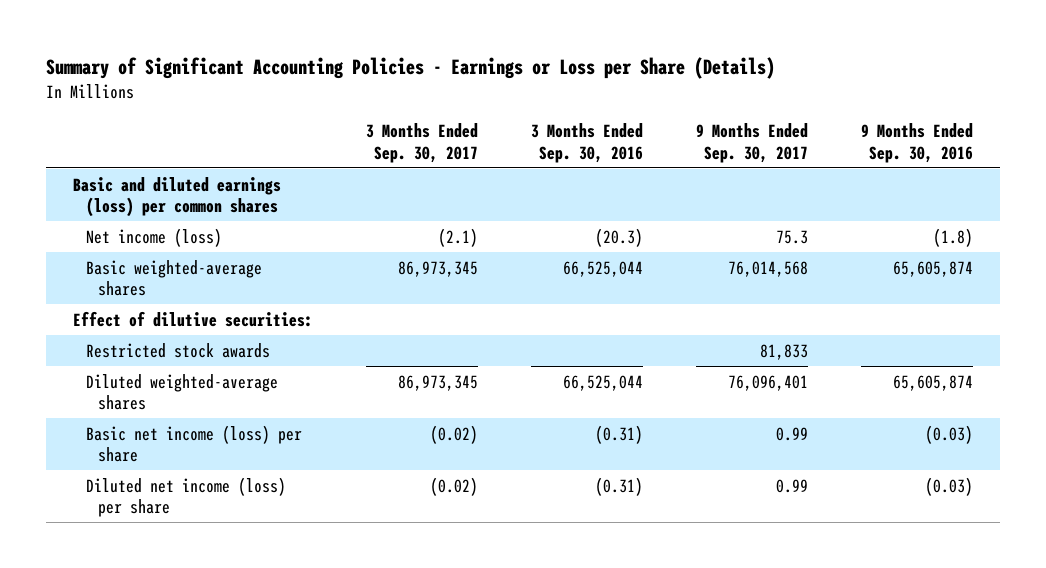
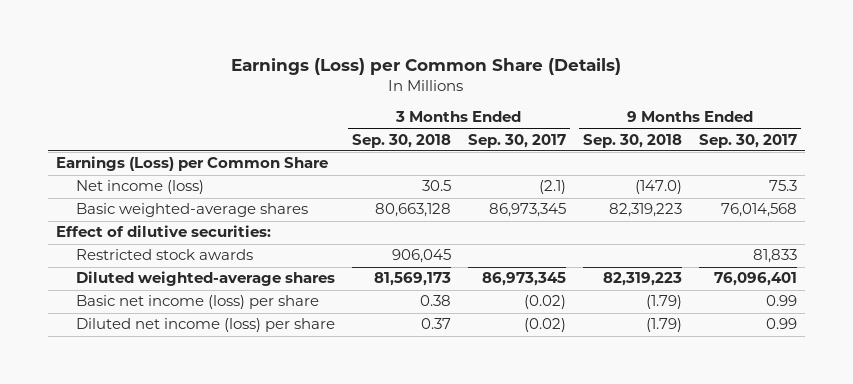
- Summary of Significant Accounting Policies - Earnings or Loss per Share (Details)
+ Earnings (Loss) per Common Share (Details)
- | 3 Months Ended Sep. 30, 2017 | 3 Months Ended Sep. 30, 2016 | 9 Months Ended Sep. 30, 2017 | 9 Months Ended Sep. 30, 2016
+ | 3 Months Ended Sep. 30, 2018 | 3 Months Ended Sep. 30, 2017 | 9 Months Ended Sep. 30, 2018 | 9 Months Ended Sep. 30, 2017
- Basic and diluted earnings (loss) per common shares
+ Earnings (Loss) per Common Share

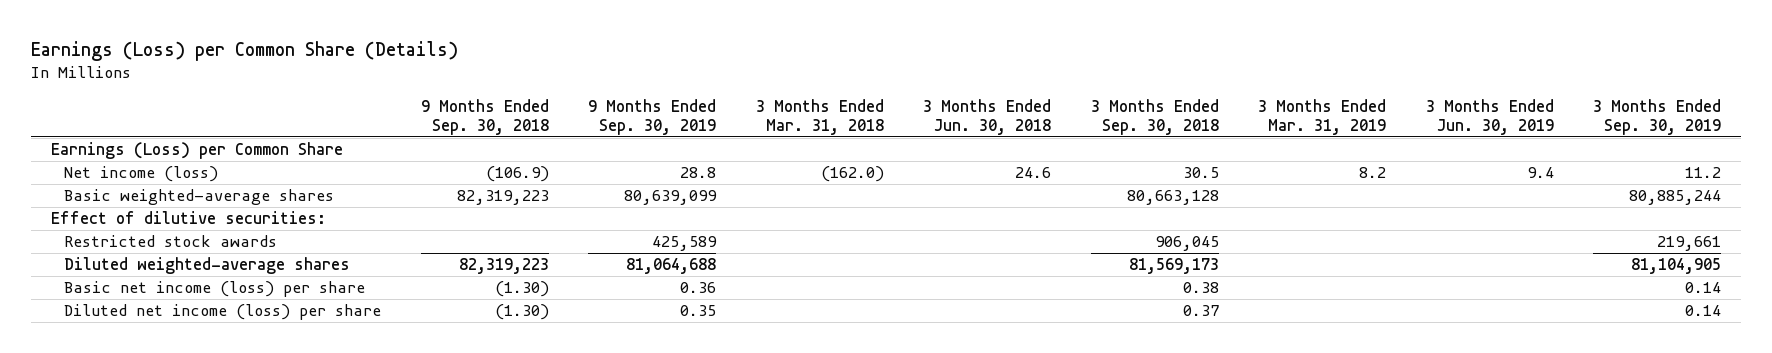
- | 3 Months Ended Sep. 30, 2018 | 3 Months Ended Sep. 30, 2017 | 9 Months Ended Sep. 30, 2018 | 9 Months Ended Sep. 30, 2017
+ | 9 Months Ended Sep. 30, 2018 | 9 Months Ended Sep. 30, 2019 | 3 Months Ended Mar. 31, 2018 | 3 Months Ended Jun. 30, 2018 | 3 Months Ended Sep. 30, 2018 | 3 Months Ended Mar. 31, 2019 | 3 Months Ended Jun. 30, 2019 | 3 Months Ended Sep. 30, 2019
- Net income (loss) | 30.5 | (2.1) | (147.0) | 75.3
+ Net income (loss) | (106.9) | 28.8 | (162.0) | 24.6 | 30.5 | 8.2 | 9.4 | 11.2
- Basic net income (loss) per share | 0.38 | (0.02) | (1.79) | 0.99
- Diluted net income (loss) per share | 0.37 | (0.02) | (1.79) | 0.99
+ Basic net income (loss) per share | (1.30) | 0.36 | | | 0.38 | | | 0.14
+ Diluted net income (loss) per share | (1.30) | 0.35 | | | 0.37 | | | 0.14

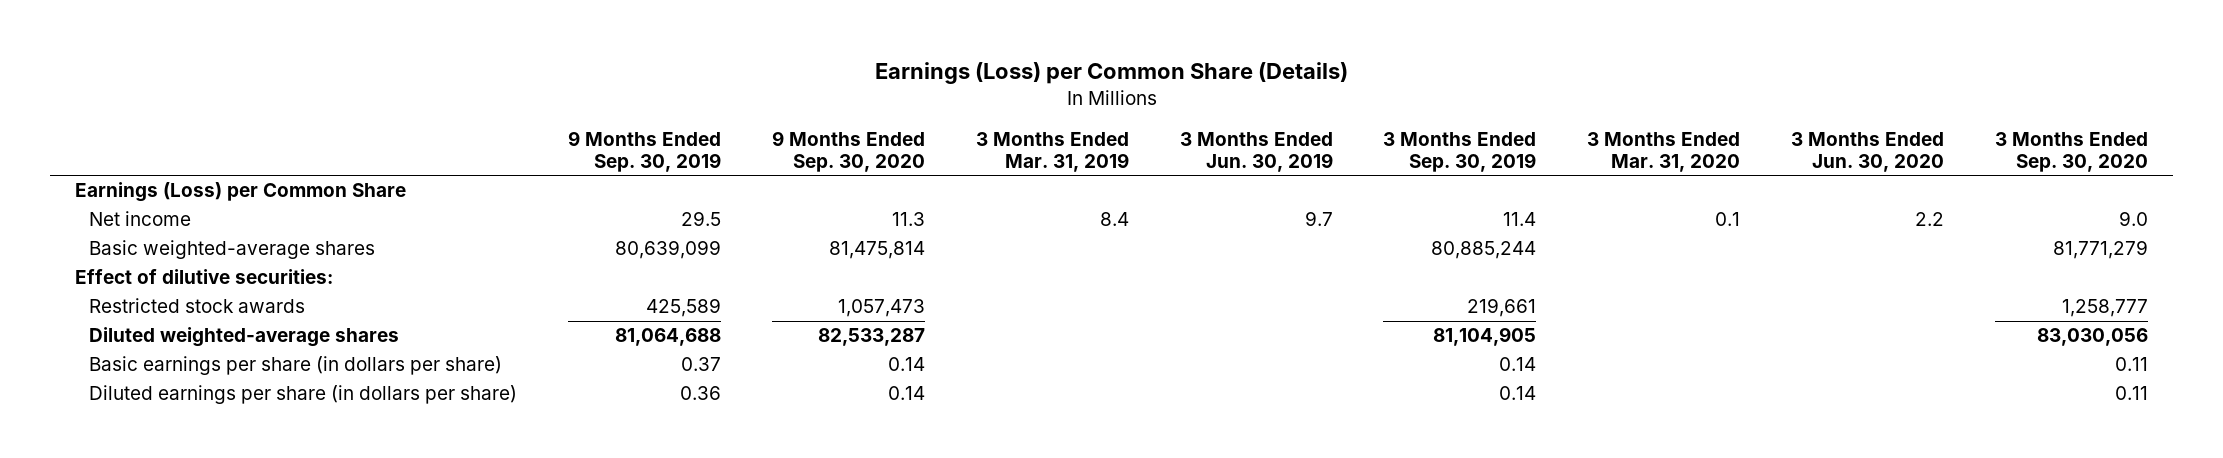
- | 9 Months Ended Sep. 30, 2018 | 9 Months Ended Sep. 30, 2019 | 3 Months Ended Mar. 31, 2018 | 3 Months Ended Jun. 30, 2018 | 3 Months Ended Sep. 30, 2018 | 3 Months Ended Mar. 31, 2019 | 3 Months Ended Jun. 30, 2019 | 3 Months Ended Sep. 30, 2019
+ | 9 Months Ended Sep. 30, 2019 | 9 Months Ended Sep. 30, 2020 | 3 Months Ended Mar. 31, 2019 | 3 Months Ended Jun. 30, 2019 | 3 Months Ended Sep. 30, 2019 | 3 Months Ended Mar. 31, 2020 | 3 Months Ended Jun. 30, 2020 | 3 Months Ended Sep. 30, 2020
- Net income (loss) | (106.9) | 28.8 | (162.0) | 24.6 | 30.5 | 8.2 | 9.4 | 11.2
+ Net income | 29.5 | 11.3 | 8.4 | 9.7 | 11.4 | 0.1 | 2.2 | 9.0
- Basic net income (loss) per share | (1.30) | 0.36 | | | 0.38 | | | 0.14
- Diluted net income (loss) per share | (1.30) | 0.35 | | | 0.37 | | | 0.14
+ Basic earnings per share (in dollars per share) | 0.37 | 0.14 | | | 0.14 | | | 0.11
+ Diluted earnings per share (in dollars per share) | 0.36 | 0.14 | | | 0.14 | | | 0.11

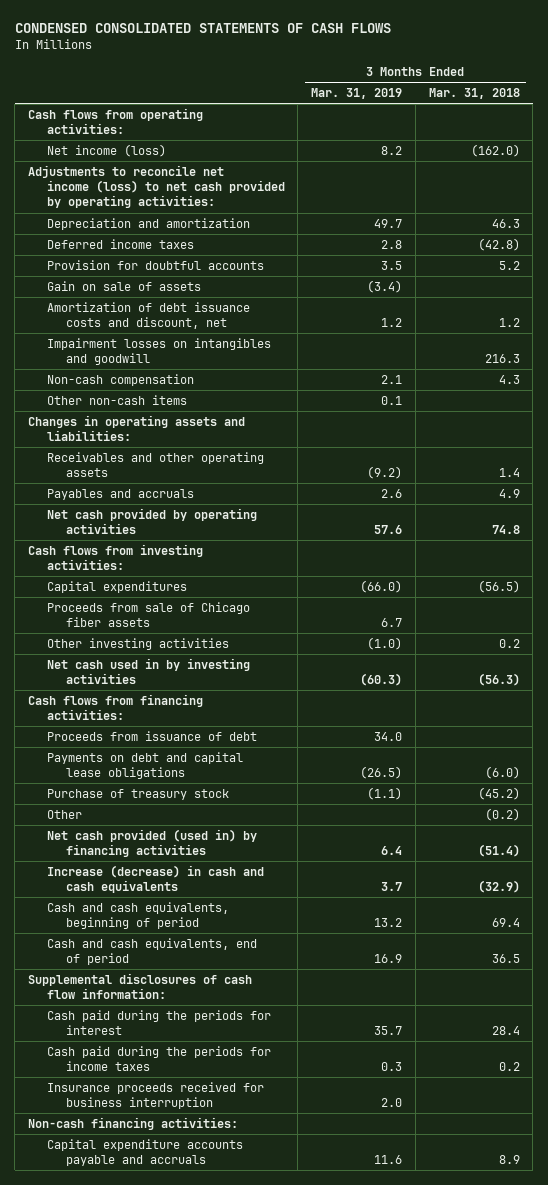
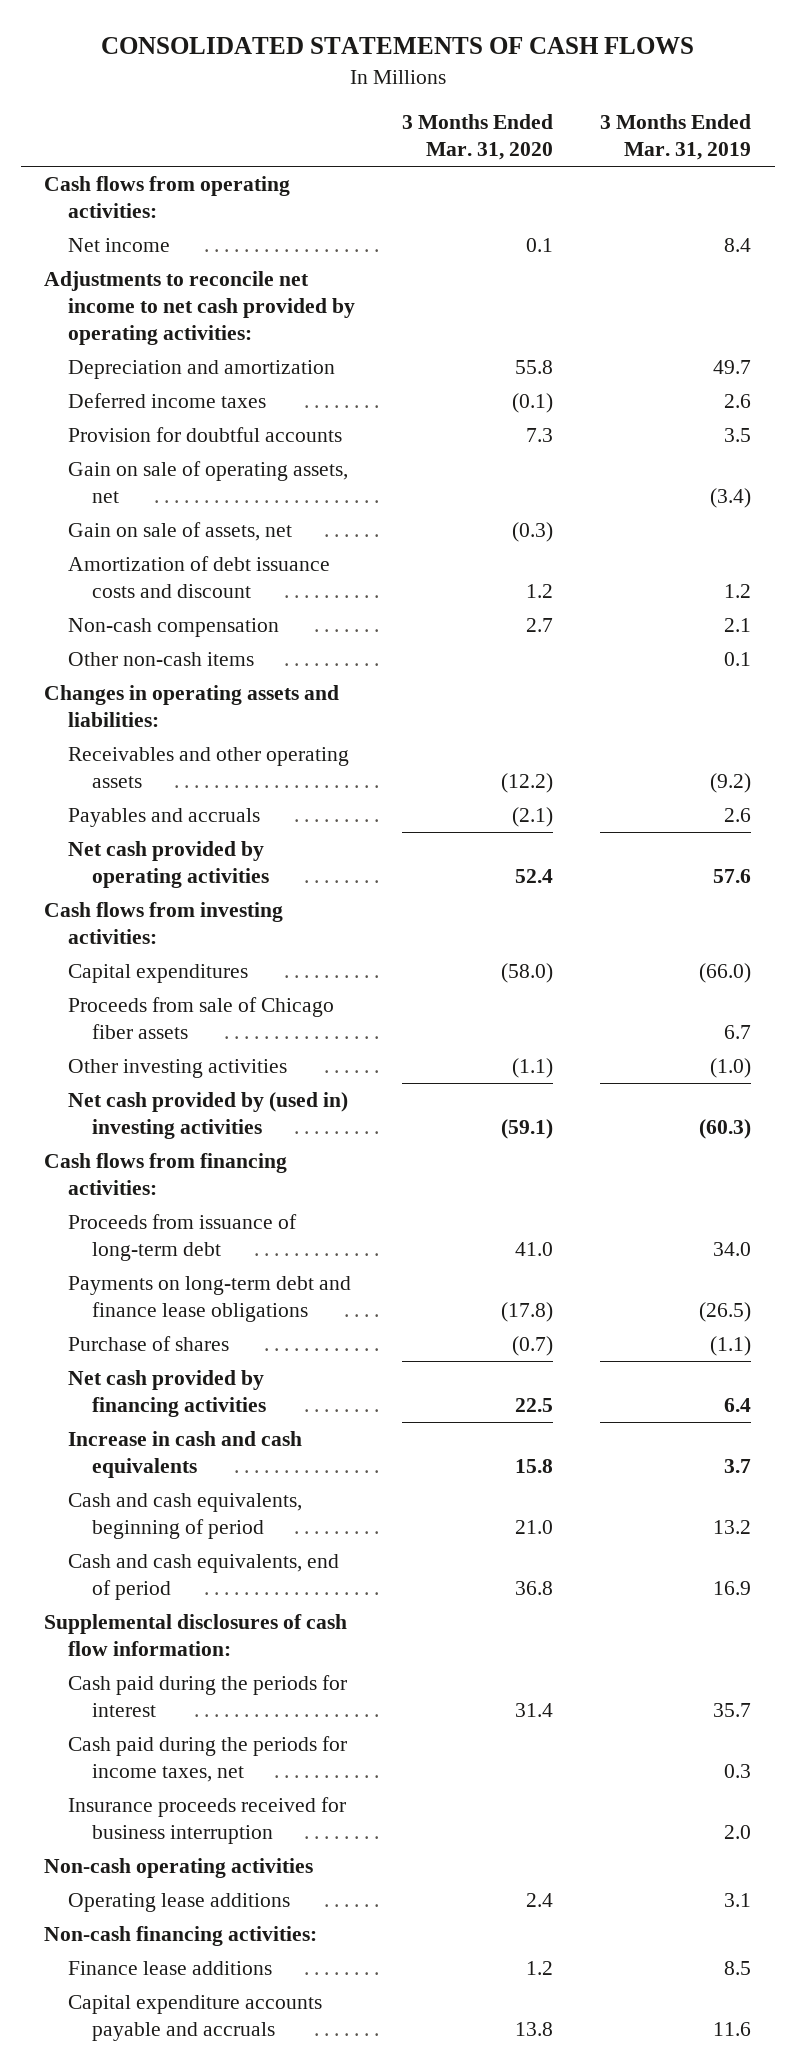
- CONDENSED CONSOLIDATED STATEMENTS OF CASH FLOWS
+ CONSOLIDATED STATEMENTS OF CASH FLOWS
- | 3 Months Ended Mar. 31, 2019 | 3 Months Ended Mar. 31, 2018
+ | 3 Months Ended Mar. 31, 2020 | 3 Months Ended Mar. 31, 2019
- Net income (loss) | 8.2 | (162.0)
- Adjustments to reconcile net income (loss) to net cash provided by operating activities:
+ Net income | 0.1 | 8.4
+ Adjustments to reconcile net income to net cash provided by operating activities:
- Deferred income taxes | 2.8 | (42.8)
+ Deferred income taxes | (0.1) | 2.6
- Gain on sale of assets | (3.4) |
- Amortization of debt issuance costs and discount, net | 1.2 | 1.2
- Impairment losses on intangibles and goodwill | | 216.3
+ Gain on sale of operating assets, net | | (3.4)
+ Gain on sale of assets, net | (0.3) |
+ Amortization of debt issuance costs and discount | 1.2 | 1.2
- Net cash used in by investing activities | (60.3) | (56.3)
+ Net cash provided by (used in) investing activities | (59.1) | (60.3)
- Proceeds from issuance of debt | 34.0 |
- Payments on debt and capital lease obligations | (26.5) | (6.0)
- Purchase of treasury stock | (1.1) | (45.2)
- Other | | (0.2)
- Net cash provided (used in) by financing activities | 6.4 | (51.4)
- Increase (decrease) in cash and cash equivalents | 3.7 | (32.9)
+ Proceeds from issuance of long-term debt | 41.0 | 34.0
+ Payments on long-term debt and finance lease obligations | (17.8) | (26.5)
+ Purchase of shares | (0.7) | (1.1)
+ Net cash provided by financing activities | 22.5 | 6.4
+ Increase in cash and cash equivalents | 15.8 | 3.7
- Cash paid during the periods for income taxes | 0.3 | 0.2
+ Cash paid during the periods for income taxes, net | | 0.3
+ Non-cash operating activities
+ Operating lease additions | 2.4 | 3.1
+ Finance lease additions | 1.2 | 8.5

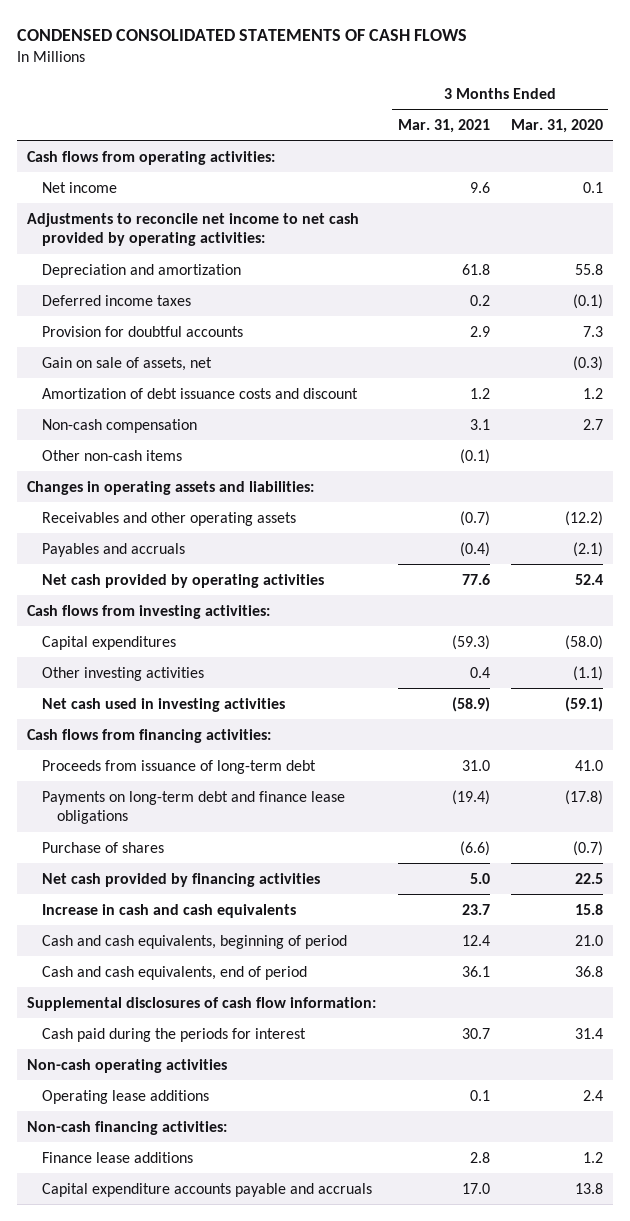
- CONSOLIDATED STATEMENTS OF CASH FLOWS
+ CONDENSED CONSOLIDATED STATEMENTS OF CASH FLOWS
- | 3 Months Ended Mar. 31, 2020 | 3 Months Ended Mar. 31, 2019
+ | 3 Months Ended Mar. 31, 2021 | 3 Months Ended Mar. 31, 2020
- Gain on sale of operating assets, net | | (3.4)
- Proceeds from sale of Chicago fiber assets | | 6.7
- Net cash provided by (used in) investing activities | (59.1) | (60.3)
+ Net cash used in investing activities | (58.9) | (59.1)
- Cash paid during the periods for income taxes, net | | 0.3
- Insurance proceeds received for business interruption | | 2.0

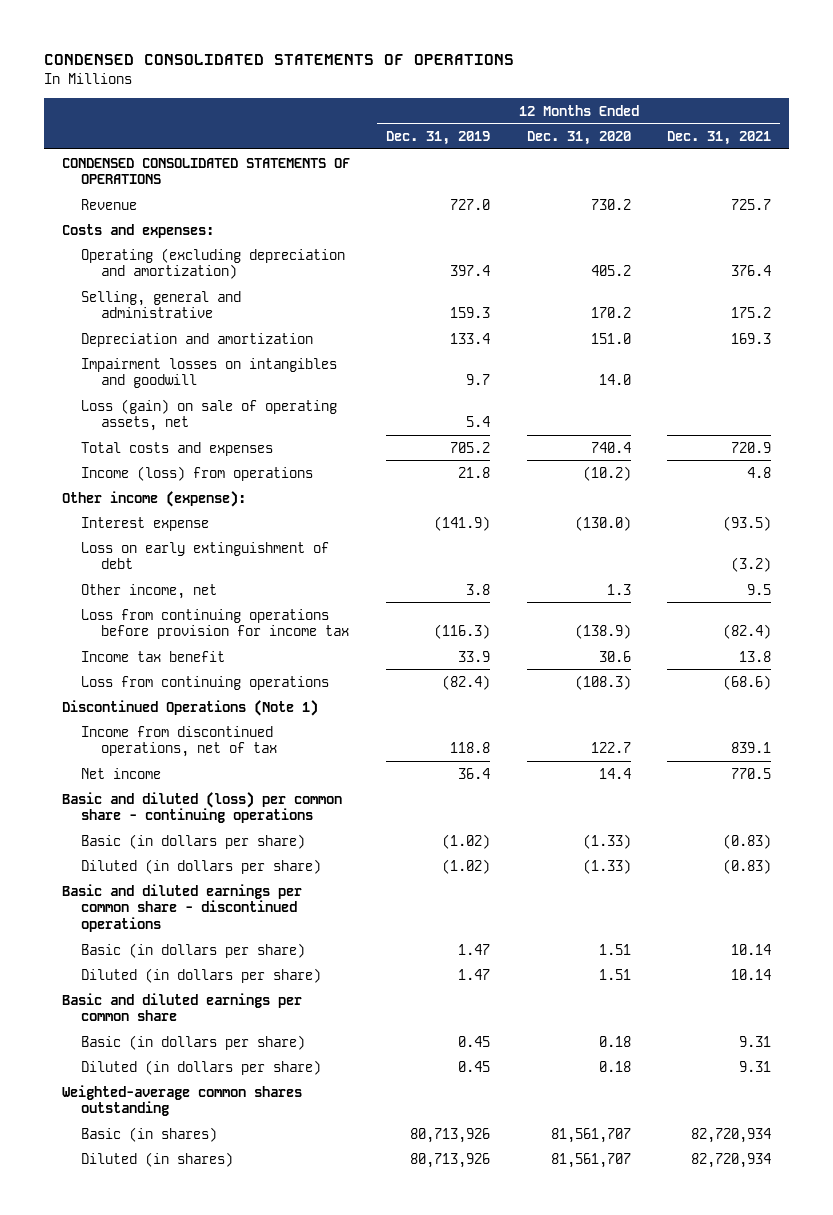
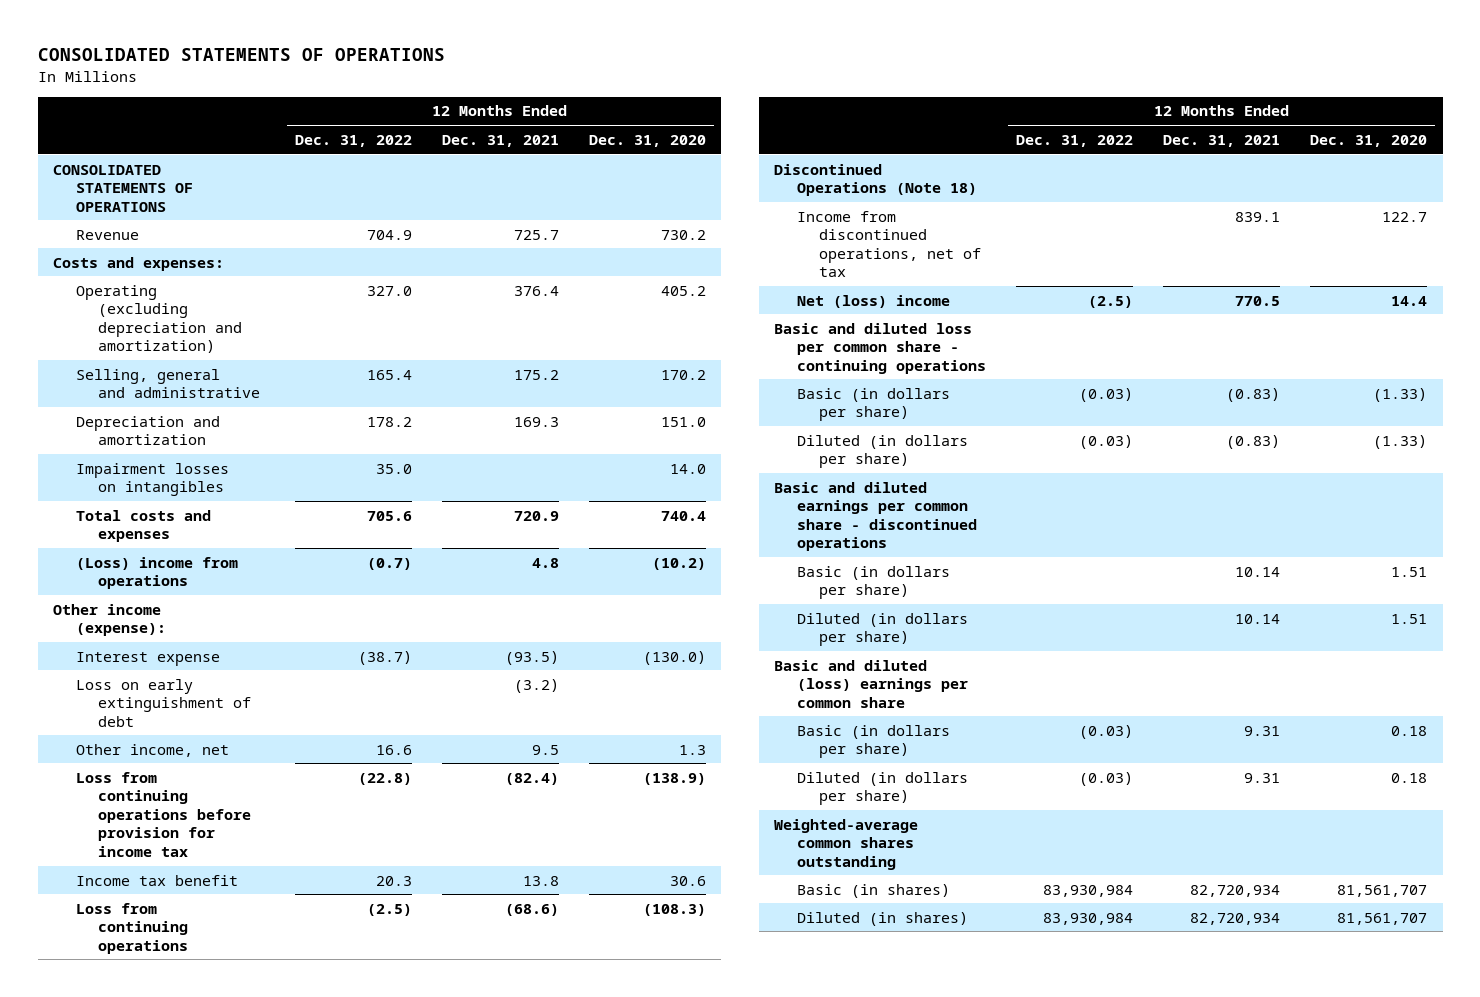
- CONDENSED CONSOLIDATED STATEMENTS OF OPERATIONS
+ CONSOLIDATED STATEMENTS OF OPERATIONS
- | 12 Months Ended Dec. 31, 2019 | 12 Months Ended Dec. 31, 2020 | 12 Months Ended Dec. 31, 2021
+ | 12 Months Ended Dec. 31, 2022 | 12 Months Ended Dec. 31, 2021 | 12 Months Ended Dec. 31, 2020
- CONDENSED CONSOLIDATED STATEMENTS OF OPERATIONS
+ CONSOLIDATED STATEMENTS OF OPERATIONS
- Impairment losses on intangibles and goodwill | 9.7 | 14.0 |
- Loss (gain) on sale of operating assets, net | 5.4 | |
+ Impairment losses on intangibles | 35.0 | | 14.0
- Income (loss) from operations | 21.8 | (10.2) | 4.8
+ (Loss) income from operations | (0.7) | 4.8 | (10.2)
- Discontinued Operations (Note 1)
+ Discontinued Operations (Note 18)
- Net income | 36.4 | 14.4 | 770.5
- Basic and diluted (loss) per common share - continuing operations
+ Net (loss) income | (2.5) | 770.5 | 14.4
+ Basic and diluted loss per common share - continuing operations
- Basic and diluted earnings per common share
+ Basic and diluted (loss) earnings per common share

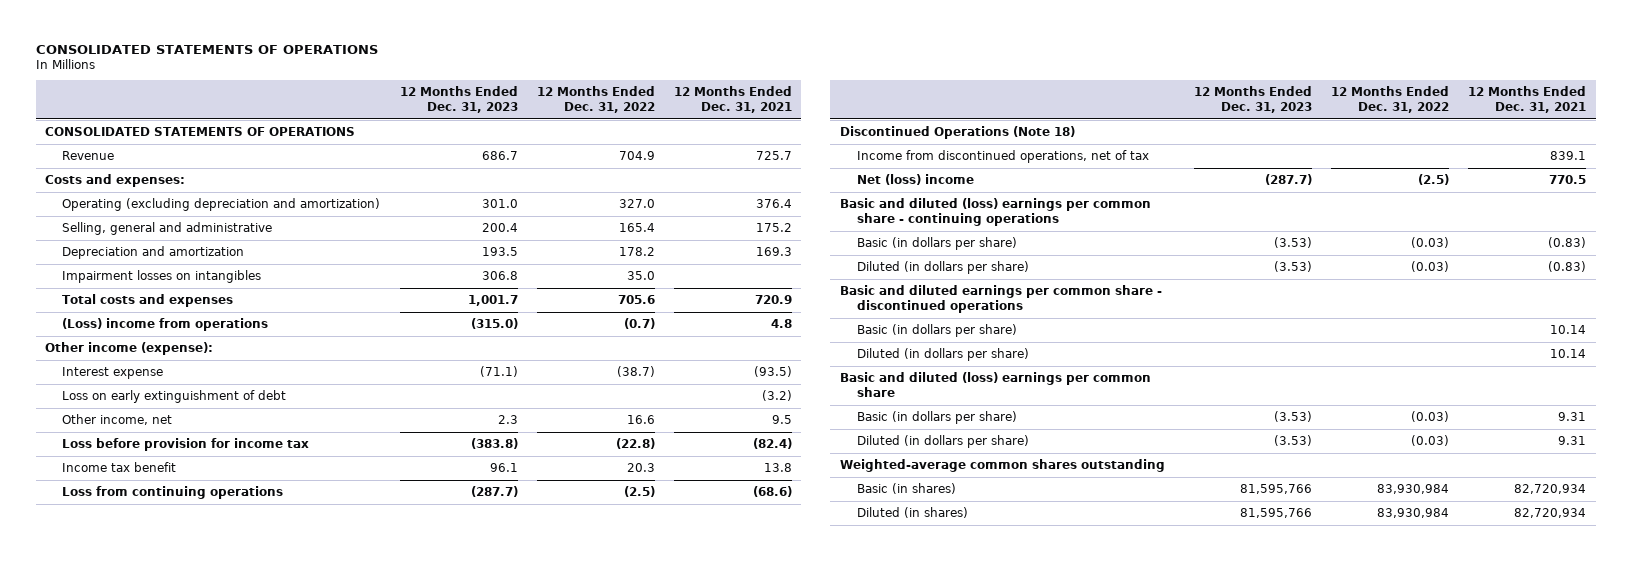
- | 12 Months Ended Dec. 31, 2022 | 12 Months Ended Dec. 31, 2021 | 12 Months Ended Dec. 31, 2020
+ | 12 Months Ended Dec. 31, 2023 | 12 Months Ended Dec. 31, 2022 | 12 Months Ended Dec. 31, 2021
- Loss from continuing operations before provision for income tax | (22.8) | (82.4) | (138.9)
+ Loss before provision for income tax | (383.8) | (22.8) | (82.4)
- Basic and diluted loss per common share - continuing operations
+ Basic and diluted (loss) earnings per common share - continuing operations

